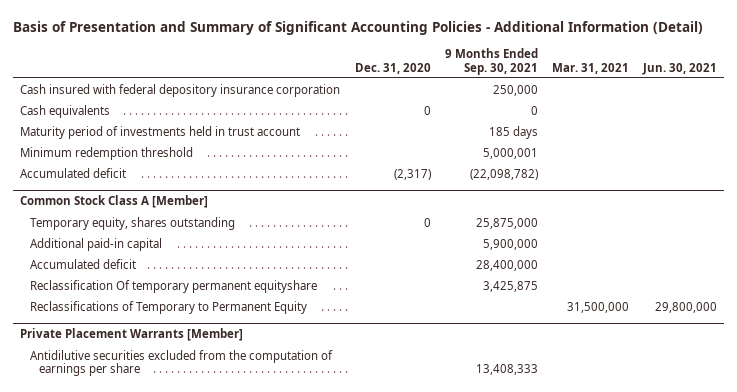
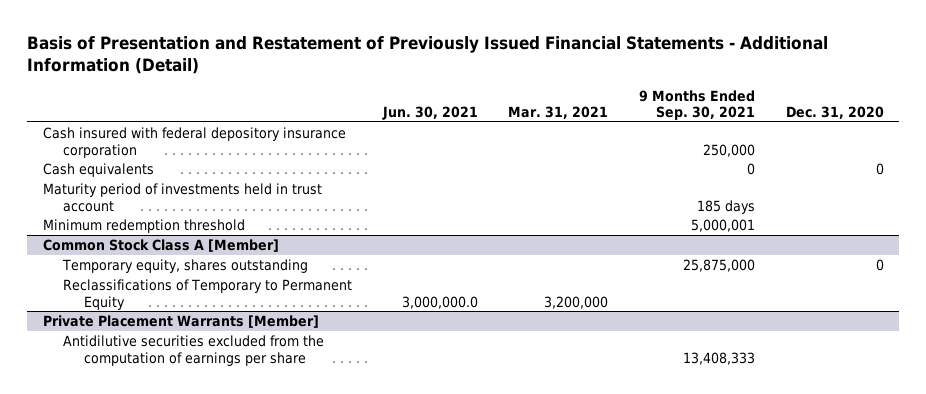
- Basis of Presentation and Summary of Significant Accounting Policies - Additional Information (Detail)
+ Basis of Presentation and Restatement of Previously Issued Financial Statements - Additional Information (Detail)
- | Dec. 31, 2020 | 9 Months Ended Sep. 30, 2021 | Mar. 31, 2021 | Jun. 30, 2021
+ | Jun. 30, 2021 | Mar. 31, 2021 | 9 Months Ended Sep. 30, 2021 | Dec. 31, 2020
- Accumulated deficit | (2,317) | (22,098,782) | |
@ Common Stock Class A [Member]
- Additional paid-in capital | | 5,900,000 | |
- Accumulated deficit | | 28,400,000 | |
- Reclassification Of temporary permanent equityshare | | 3,425,875 | |
- Reclassifications of Temporary to Permanent Equity | | | 31,500,000 | 29,800,000
+ Reclassifications of Temporary to Permanent Equity | 3,000,000.0 | 3,200,000 | |

